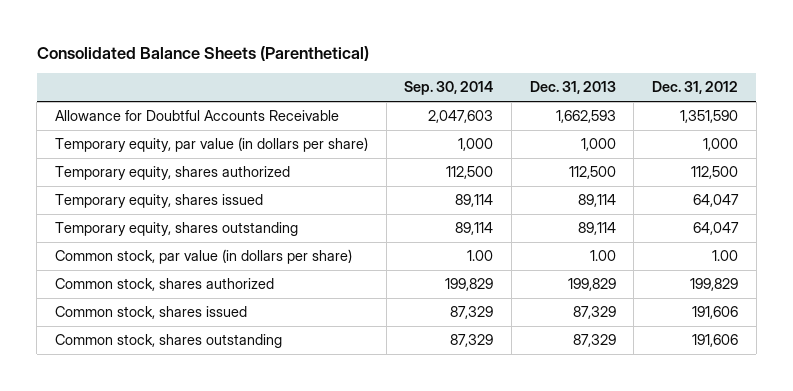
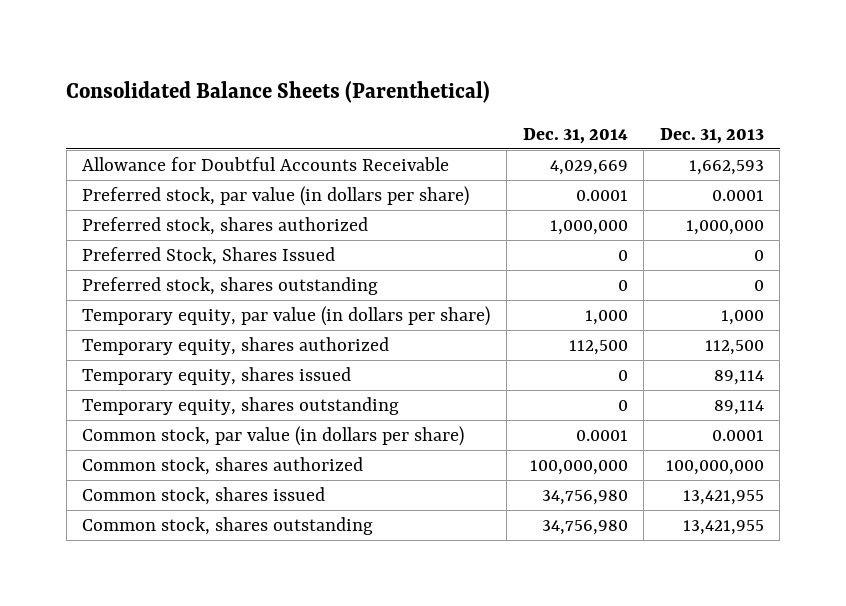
- | Sep. 30, 2014 | Dec. 31, 2013 | Dec. 31, 2012
+ | Dec. 31, 2014 | Dec. 31, 2013
+ Preferred stock, par value (in dollars per share) | 0.0001 | 0.0001
+ Preferred stock, shares authorized | 1,000,000 | 1,000,000
+ Preferred Stock, Shares Issued | 0 | 0
+ Preferred stock, shares outstanding | 0 | 0
- Common stock, par value (in dollars per share) | 1.00 | 1.00 | 1.00
- Common stock, shares authorized | 199,829 | 199,829 | 199,829
- Common stock, shares issued | 87,329 | 87,329 | 191,606
- Common stock, shares outstanding | 87,329 | 87,329 | 191,606
+ Common stock, par value (in dollars per share) | 0.0001 | 0.0001
+ Common stock, shares authorized | 100,000,000 | 100,000,000
+ Common stock, shares issued | 34,756,980 | 13,421,955
+ Common stock, shares outstanding | 34,756,980 | 13,421,955

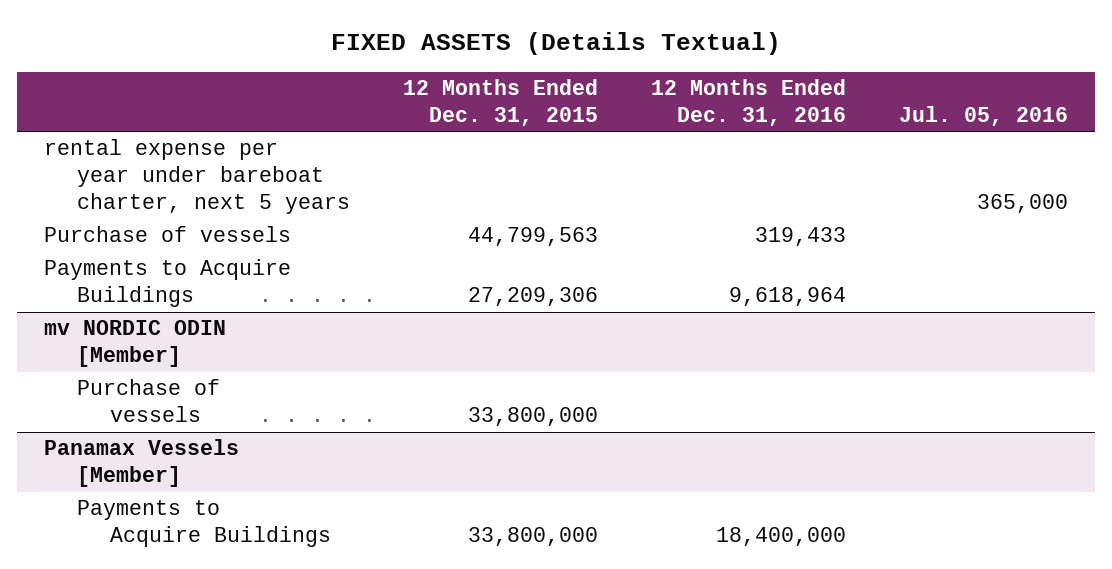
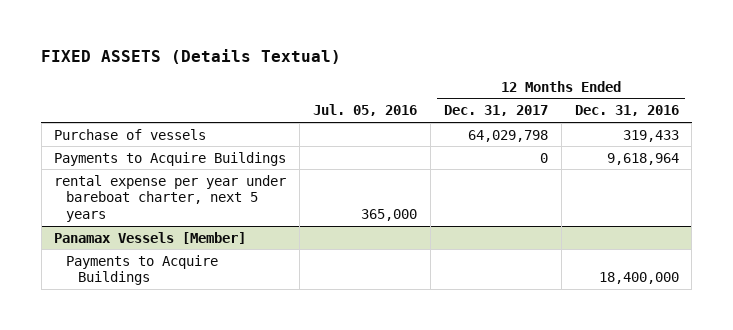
- | 12 Months Ended Dec. 31, 2015 | 12 Months Ended Dec. 31, 2016 | Jul. 05, 2016
+ | Jul. 05, 2016 | 12 Months Ended Dec. 31, 2017 | 12 Months Ended Dec. 31, 2016
- mv NORDIC ODIN [Member]
- Purchase of vessels | 33,800,000 | |
moved down: rental expense per year under bareboat charter, next 5 years | 365,000 | |

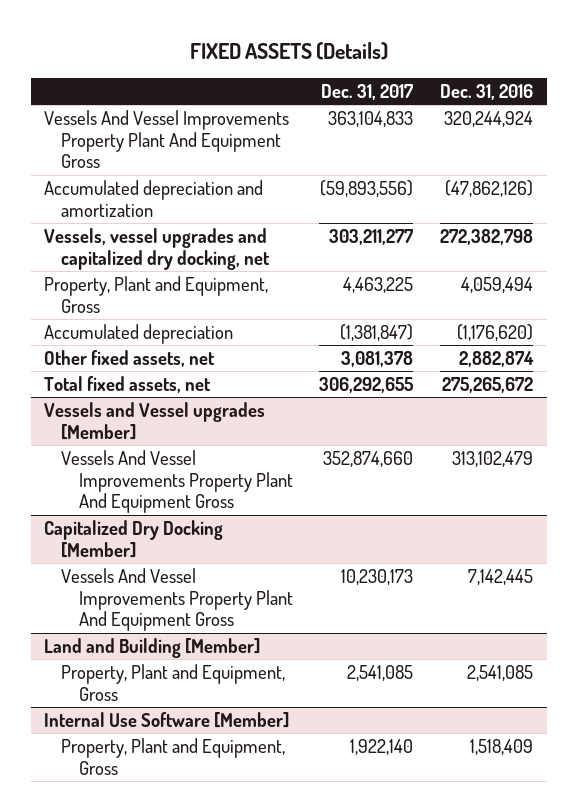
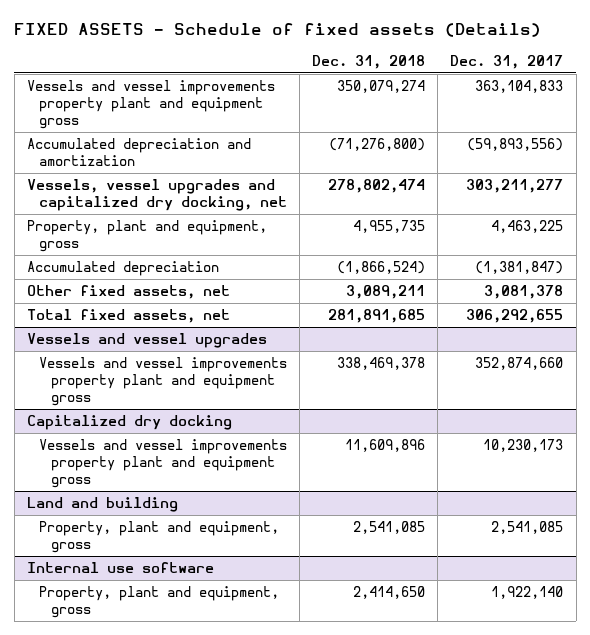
- FIXED ASSETS (Details)
+ FIXED ASSETS - Schedule of fixed assets (Details)
- | Dec. 31, 2017 | Dec. 31, 2016
+ | Dec. 31, 2018 | Dec. 31, 2017
- Vessels And Vessel Improvements Property Plant And Equipment Gross | 363,104,833 | 320,244,924
+ Vessels and vessel improvements property plant and equipment gross | 350,079,274 | 363,104,833
- Property, Plant and Equipment, Gross | 4,463,225 | 4,059,494
+ Property, plant and equipment, gross | 4,955,735 | 4,463,225
- Vessels and Vessel upgrades [Member]
- Vessels And Vessel Improvements Property Plant And Equipment Gross | 352,874,660 | 313,102,479
- Capitalized Dry Docking [Member]
- Vessels And Vessel Improvements Property Plant And Equipment Gross | 10,230,173 | 7,142,445
- Land and Building [Member]
- Property, Plant and Equipment, Gross | 2,541,085 | 2,541,085
- Internal Use Software [Member]
- Property, Plant and Equipment, Gross | 1,922,140 | 1,518,409
+ Vessels and vessel upgrades
+ Vessels and vessel improvements property plant and equipment gross | 338,469,378 | 352,874,660
+ Capitalized dry docking
+ Vessels and vessel improvements property plant and equipment gross | 11,609,896 | 10,230,173
+ Land and building
+ Property, plant and equipment, gross | 2,541,085 | 2,541,085
+ Internal use software
+ Property, plant and equipment, gross | 2,414,650 | 1,922,140

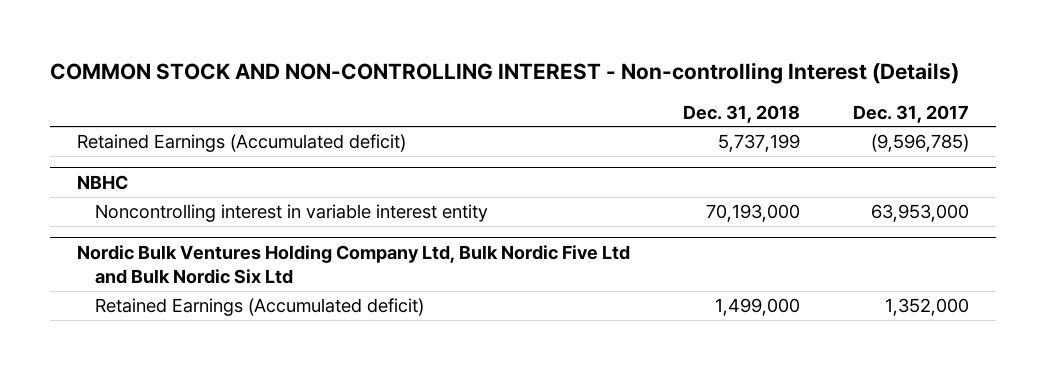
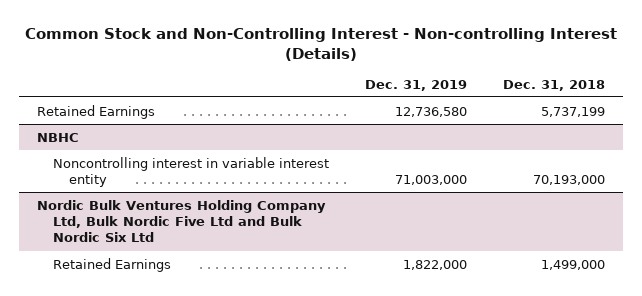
- COMMON STOCK AND NON-CONTROLLING INTEREST - Non-controlling Interest (Details)
+ Common Stock and Non-Controlling Interest - Non-controlling Interest (Details)
- | Dec. 31, 2018 | Dec. 31, 2017
+ | Dec. 31, 2019 | Dec. 31, 2018
- Retained Earnings (Accumulated deficit) | 5,737,199 | (9,596,785)
+ Retained Earnings | 12,736,580 | 5,737,199
@ Nordic Bulk Ventures Holding Company Ltd, Bulk Nordic Five Ltd and Bulk Nordic Six Ltd
- Retained Earnings (Accumulated deficit) | 1,499,000 | 1,352,000
+ Retained Earnings | 1,822,000 | 1,499,000

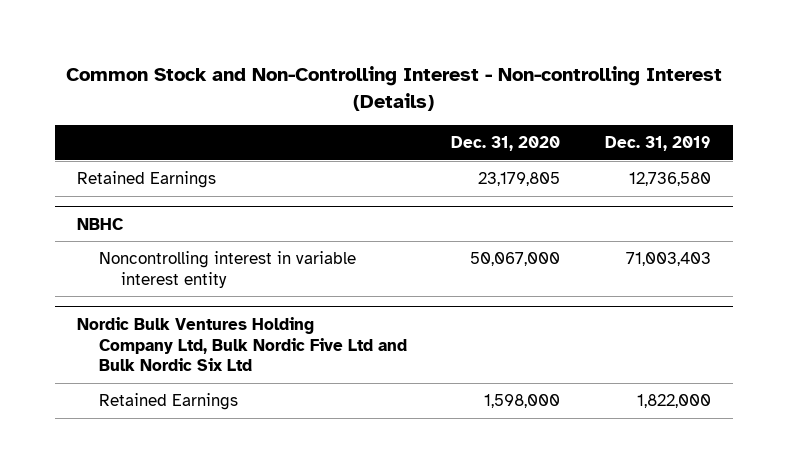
- | Dec. 31, 2019 | Dec. 31, 2018
+ | Dec. 31, 2020 | Dec. 31, 2019
@ NBHC
- Noncontrolling interest in variable interest entity | 71,003,000 | 70,193,000
+ Noncontrolling interest in variable interest entity | 50,067,000 | 71,003,403

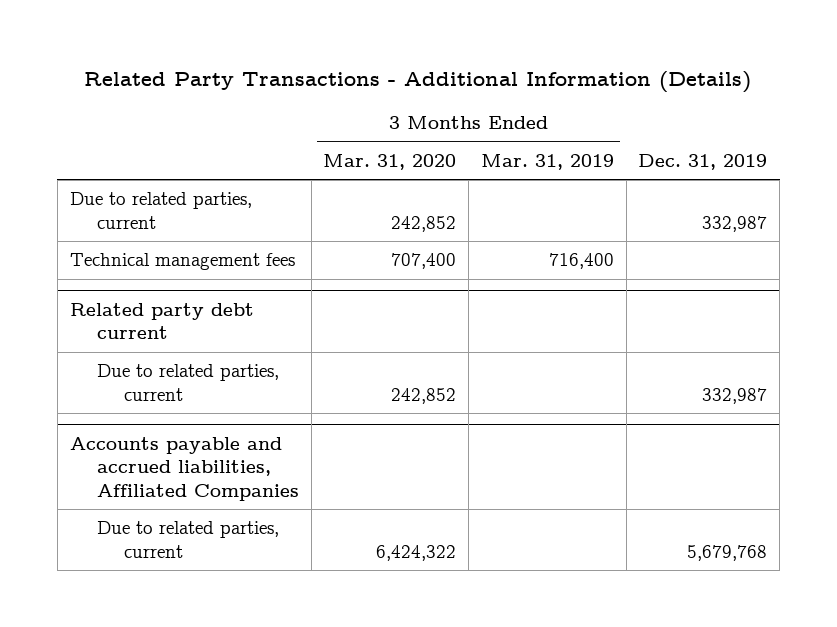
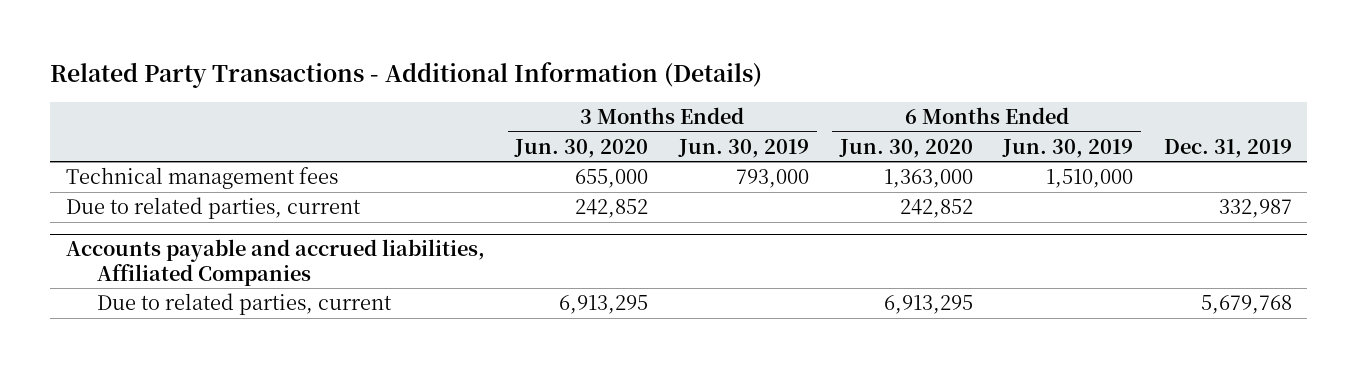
- | 3 Months Ended Mar. 31, 2020 | 3 Months Ended Mar. 31, 2019 | Dec. 31, 2019
+ | 3 Months Ended Jun. 30, 2020 | 3 Months Ended Jun. 30, 2019 | 6 Months Ended Jun. 30, 2020 | 6 Months Ended Jun. 30, 2019 | Dec. 31, 2019
- Due to related parties, current | 242,852 | | 332,987
- Related party debt current

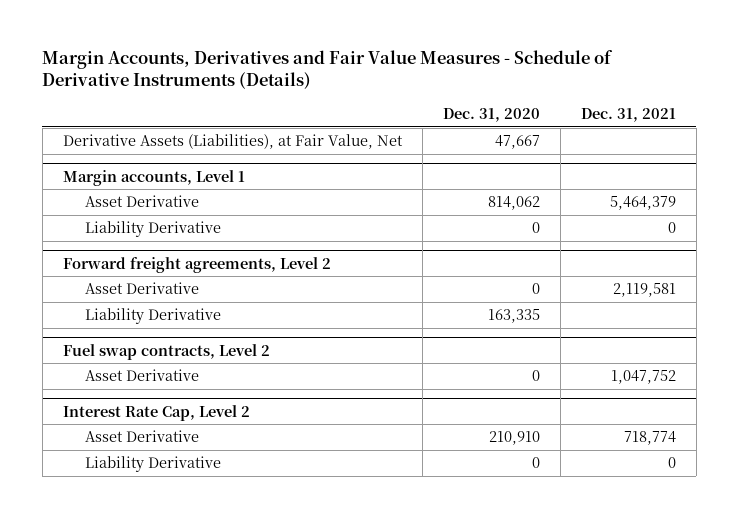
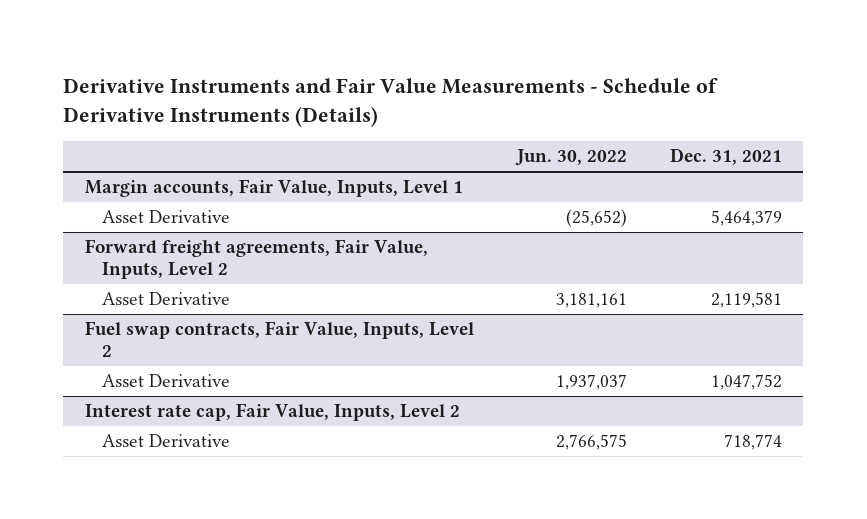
- Margin Accounts, Derivatives and Fair Value Measures - Schedule of Derivative Instruments (Details)
+ Derivative Instruments and Fair Value Measurements - Schedule of Derivative Instruments (Details)
- | Dec. 31, 2020 | Dec. 31, 2021
+ | Jun. 30, 2022 | Dec. 31, 2021
- Derivative Assets (Liabilities), at Fair Value, Net | 47,667 |
- Margin accounts, Level 1
+ Margin accounts, Fair Value, Inputs, Level 1
- Liability Derivative | 0 | 0
- Forward freight agreements, Level 2
+ Forward freight agreements, Fair Value, Inputs, Level 2
- Liability Derivative | 163,335 |
- Fuel swap contracts, Level 2
+ Fuel swap contracts, Fair Value, Inputs, Level 2
- Interest Rate Cap, Level 2
+ Interest rate cap, Fair Value, Inputs, Level 2
- Liability Derivative | 0 | 0

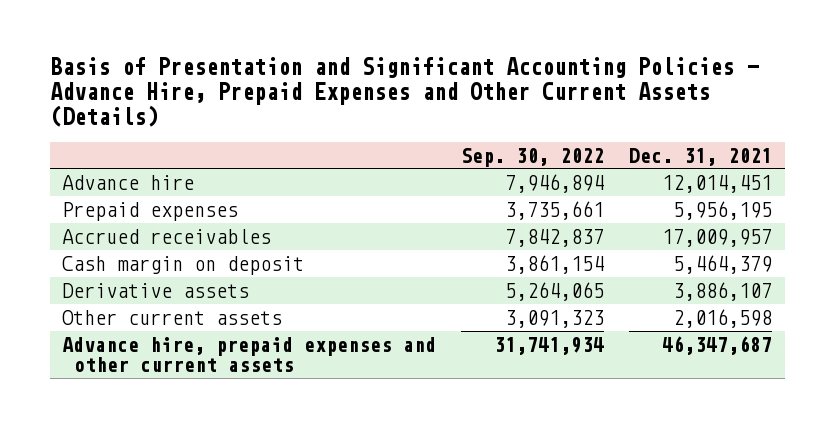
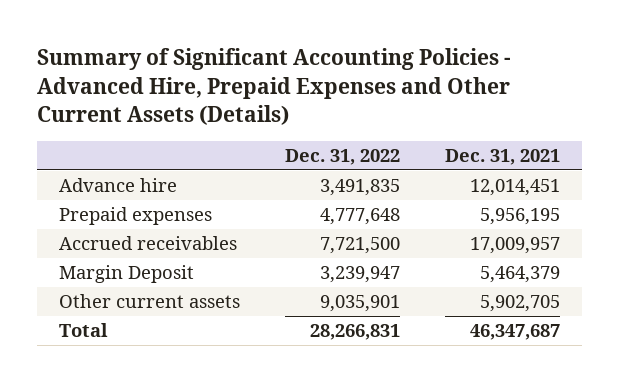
- Basis of Presentation and Significant Accounting Policies - Advance Hire, Prepaid Expenses and Other Current Assets (Details)
+ Summary of Significant Accounting Policies - Advanced Hire, Prepaid Expenses and Other Current Assets (Details)
- | Sep. 30, 2022 | Dec. 31, 2021
+ | Dec. 31, 2022 | Dec. 31, 2021
- Cash margin on deposit | 3,861,154 | 5,464,379
- Derivative assets | 5,264,065 | 3,886,107
- Other current assets | 3,091,323 | 2,016,598
- Advance hire, prepaid expenses and other current assets | 31,741,934 | 46,347,687
+ Margin Deposit | 3,239,947 | 5,464,379
+ Other current assets | 9,035,901 | 5,902,705
+ Total | 28,266,831 | 46,347,687

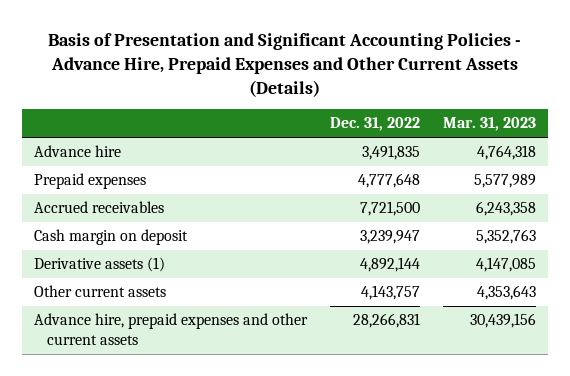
- Summary of Significant Accounting Policies - Advanced Hire, Prepaid Expenses and Other Current Assets (Details)
+ Basis of Presentation and Significant Accounting Policies - Advance Hire, Prepaid Expenses and Other Current Assets (Details)
- | Dec. 31, 2022 | Dec. 31, 2021
+ | Dec. 31, 2022 | Mar. 31, 2023
- Margin Deposit | 3,239,947 | 5,464,379
- Other current assets | 9,035,901 | 5,902,705
- Total | 28,266,831 | 46,347,687
+ Cash margin on deposit | 3,239,947 | 5,352,763
+ Derivative assets (1) | 4,892,144 | 4,147,085
+ Other current assets | 4,143,757 | 4,353,643
+ Advance hire, prepaid expenses and other current assets | 28,266,831 | 30,439,156

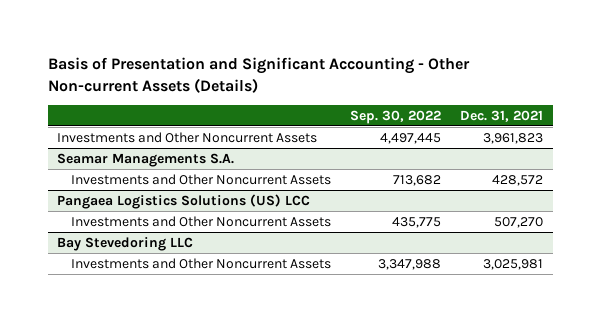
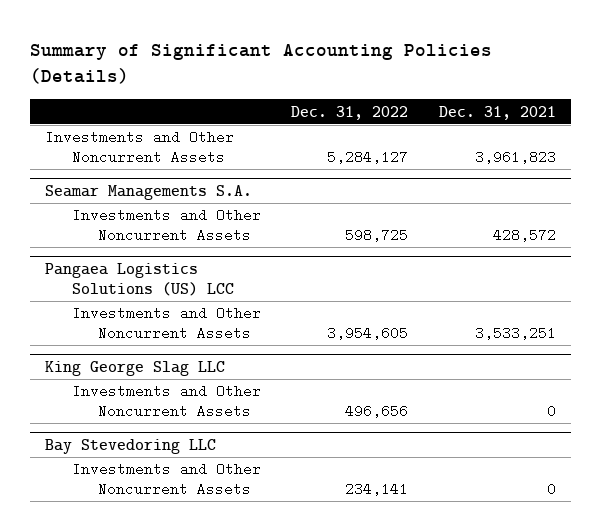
- Basis of Presentation and Significant Accounting - Other Non-current Assets (Details)
+ Summary of Significant Accounting Policies (Details)
- | Sep. 30, 2022 | Dec. 31, 2021
+ | Dec. 31, 2022 | Dec. 31, 2021
@ Pangaea Logistics Solutions (US) LCC
- Investments and Other Noncurrent Assets | 435,775 | 507,270
+ Investments and Other Noncurrent Assets | 3,954,605 | 3,533,251
+ King George Slag LLC
+ Investments and Other Noncurrent Assets | 496,656 | 0
@ Bay Stevedoring LLC
- Investments and Other Noncurrent Assets | 3,347,988 | 3,025,981
+ Investments and Other Noncurrent Assets | 234,141 | 0

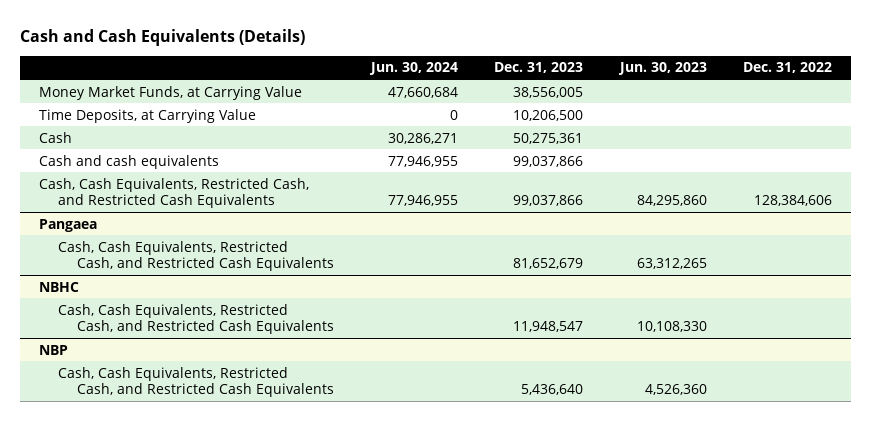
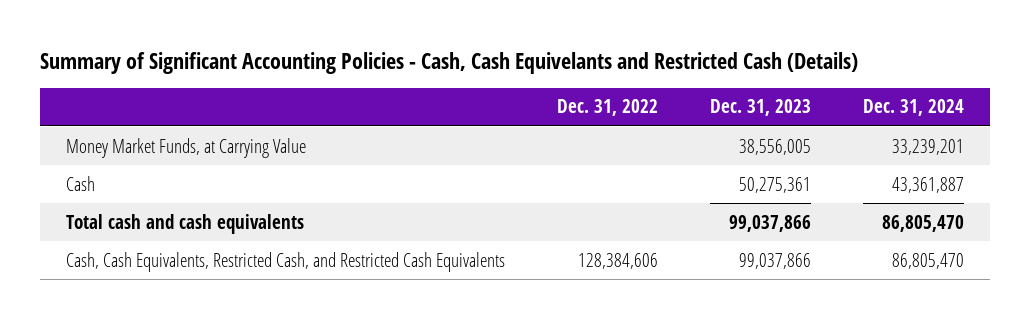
- Cash and Cash Equivalents (Details)
+ Summary of Significant Accounting Policies - Cash, Cash Equivelants and Restricted Cash (Details)
- | Jun. 30, 2024 | Dec. 31, 2023 | Jun. 30, 2023 | Dec. 31, 2022
+ | Dec. 31, 2022 | Dec. 31, 2023 | Dec. 31, 2024
- Time Deposits, at Carrying Value | 0 | 10,206,500 | |
- Cash and cash equivalents | 77,946,955 | 99,037,866 | |
+ Total cash and cash equivalents | | 99,037,866 | 86,805,470
- Pangaea
- Cash, Cash Equivalents, Restricted Cash, and Restricted Cash Equivalents | | 81,652,679 | 63,312,265 |
- NBHC
- Cash, Cash Equivalents, Restricted Cash, and Restricted Cash Equivalents | | 11,948,547 | 10,108,330 |
- NBP
- Cash, Cash Equivalents, Restricted Cash, and Restricted Cash Equivalents | | 5,436,640 | 4,526,360 |

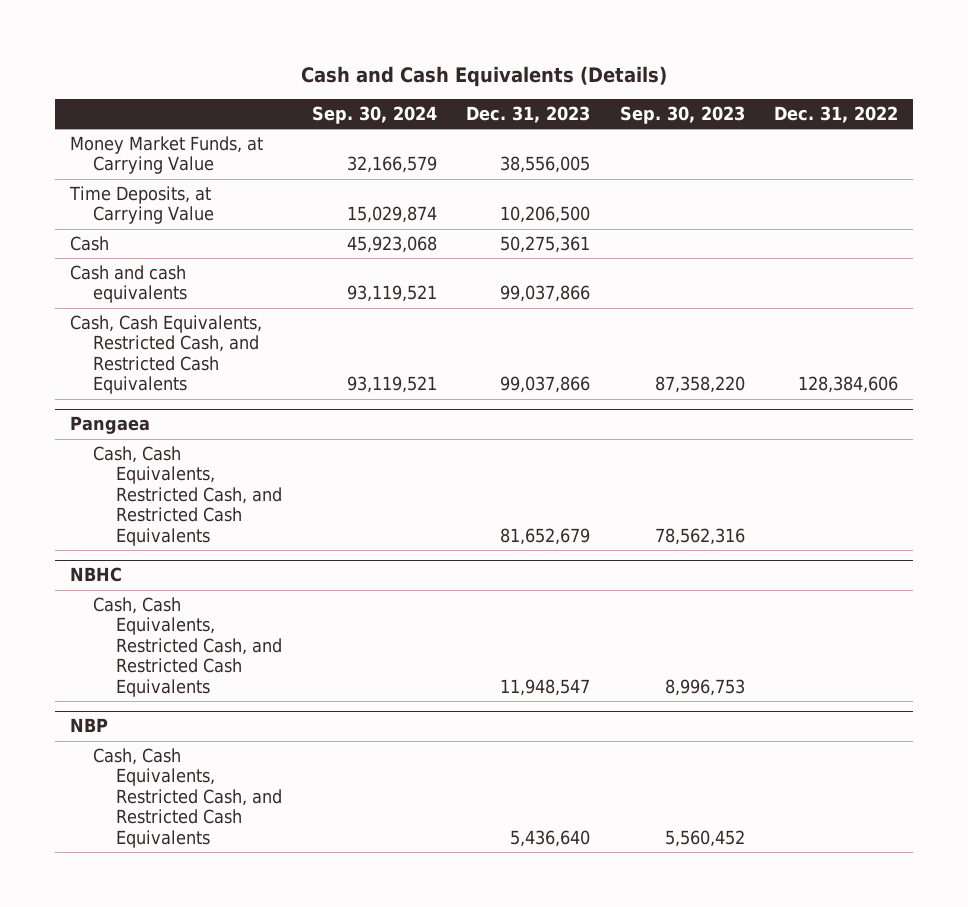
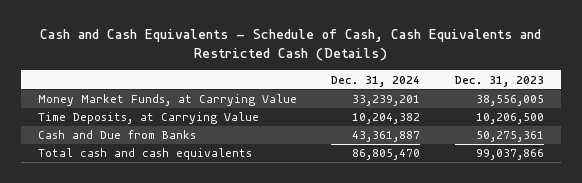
- Cash and Cash Equivalents (Details)
+ Cash and Cash Equivalents - Schedule of Cash, Cash Equivalents and Restricted Cash (Details)
- | Sep. 30, 2024 | Dec. 31, 2023 | Sep. 30, 2023 | Dec. 31, 2022
+ | Dec. 31, 2024 | Dec. 31, 2023
- Cash | 45,923,068 | 50,275,361 | |
- Cash and cash equivalents | 93,119,521 | 99,037,866 | |
- Cash, Cash Equivalents, Restricted Cash, and Restricted Cash Equivalents | 93,119,521 | 99,037,866 | 87,358,220 | 128,384,606
- Pangaea
- Cash, Cash Equivalents, Restricted Cash, and Restricted Cash Equivalents | | 81,652,679 | 78,562,316 |
- NBHC
- Cash, Cash Equivalents, Restricted Cash, and Restricted Cash Equivalents | | 11,948,547 | 8,996,753 |
- NBP
- Cash, Cash Equivalents, Restricted Cash, and Restricted Cash Equivalents | | 5,436,640 | 5,560,452 |
+ Cash and Due from Banks | 43,361,887 | 50,275,361
+ Total cash and cash equivalents | 86,805,470 | 99,037,866

